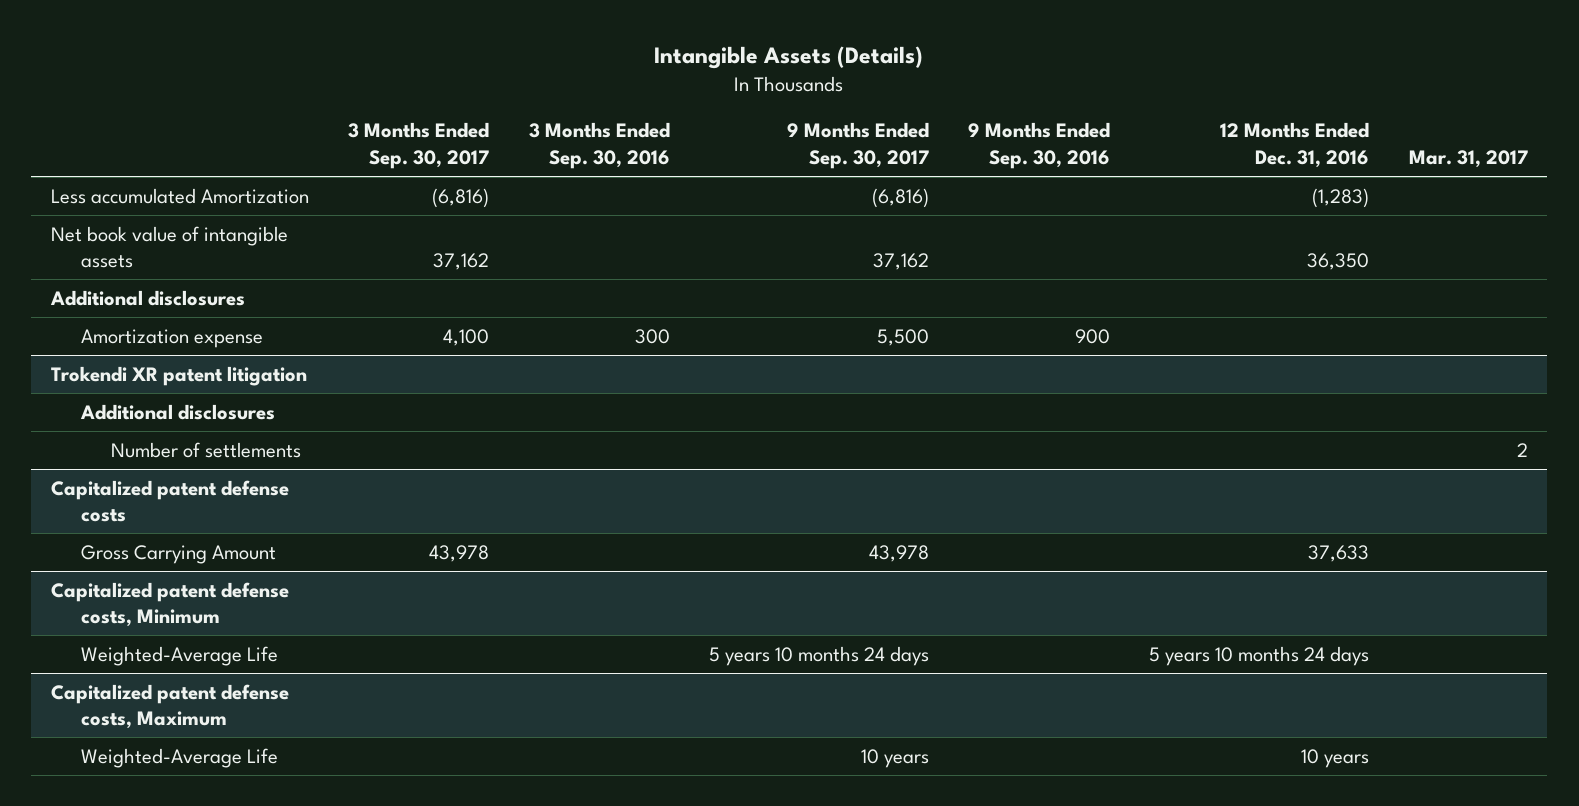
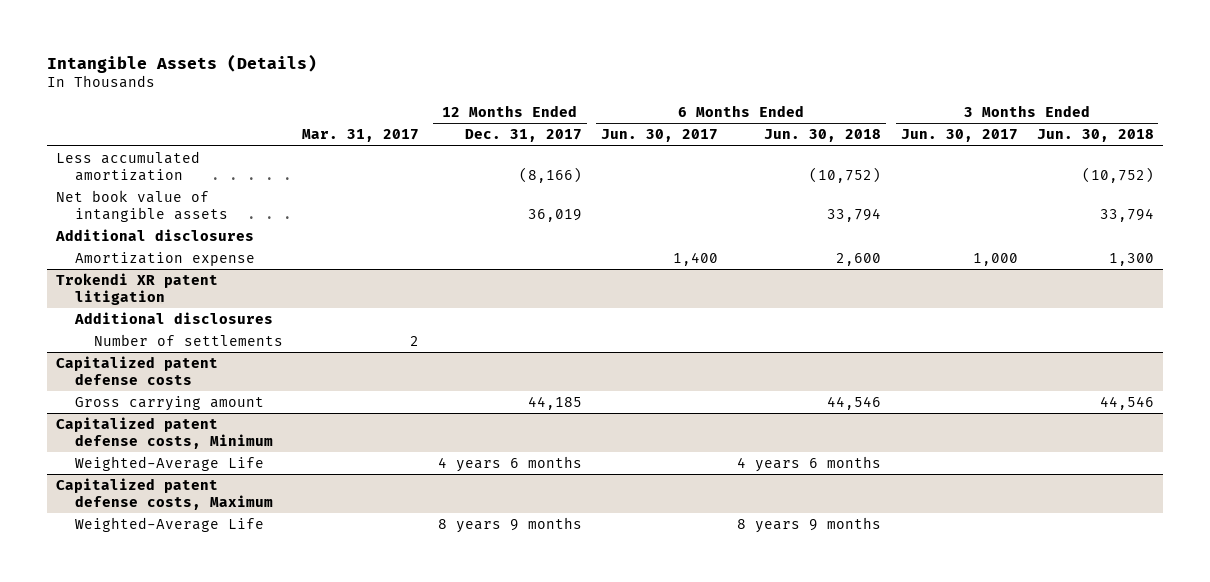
- | 3 Months Ended Sep. 30, 2017 | 3 Months Ended Sep. 30, 2016 | 9 Months Ended Sep. 30, 2017 | 9 Months Ended Sep. 30, 2016 | 12 Months Ended Dec. 31, 2016 | Mar. 31, 2017
+ | Mar. 31, 2017 | 12 Months Ended Dec. 31, 2017 | 6 Months Ended Jun. 30, 2017 | 6 Months Ended Jun. 30, 2018 | 3 Months Ended Jun. 30, 2017 | 3 Months Ended Jun. 30, 2018
- Less accumulated Amortization | (6,816) | | (6,816) | | (1,283) |
+ Less accumulated amortization | | (8,166) | | (10,752) | | (10,752)
@ Capitalized patent defense costs
- Gross Carrying Amount | 43,978 | | 43,978 | | 37,633 |
+ Gross carrying amount | | 44,185 | | 44,546 | | 44,546

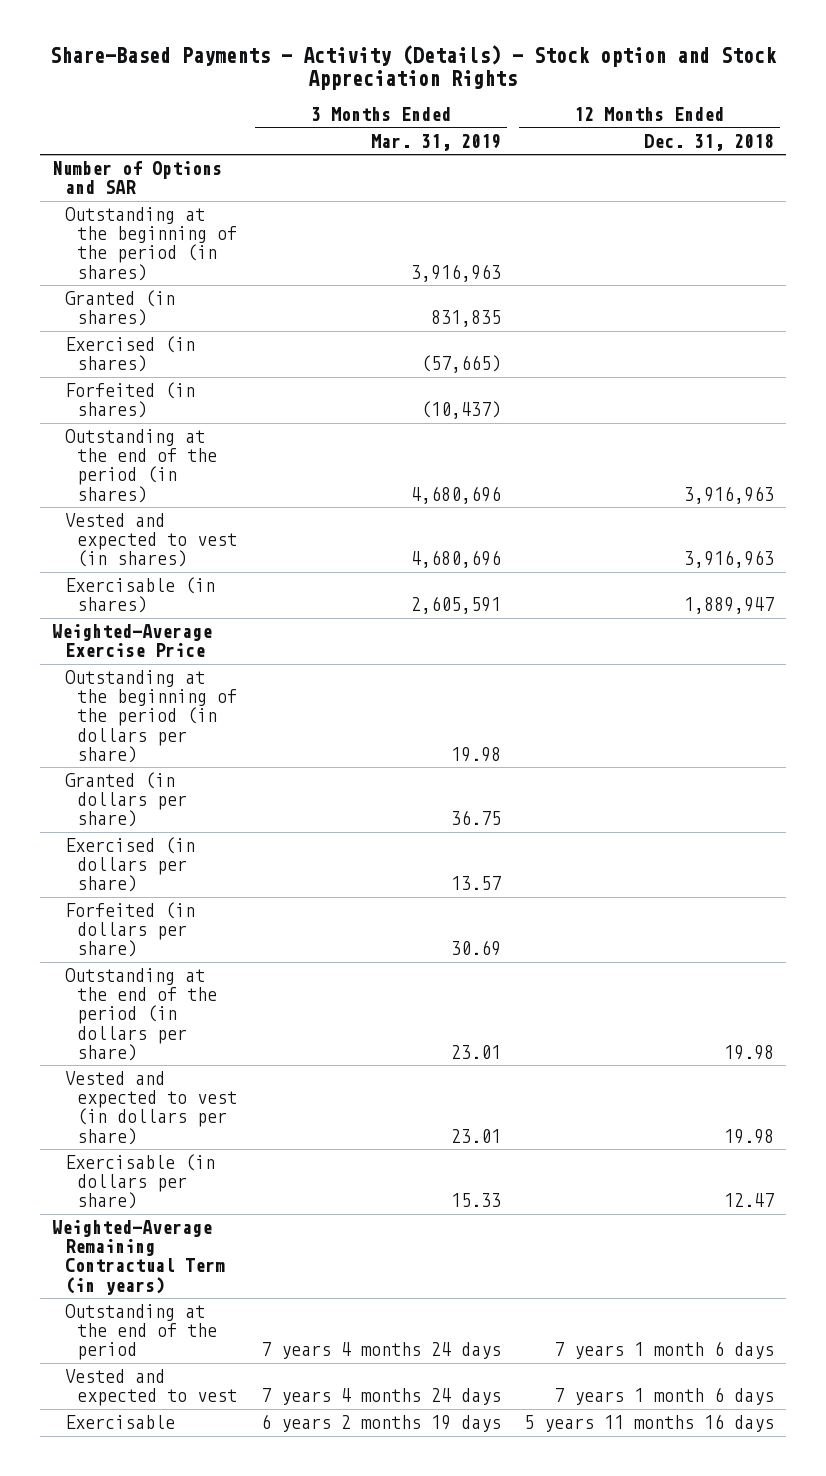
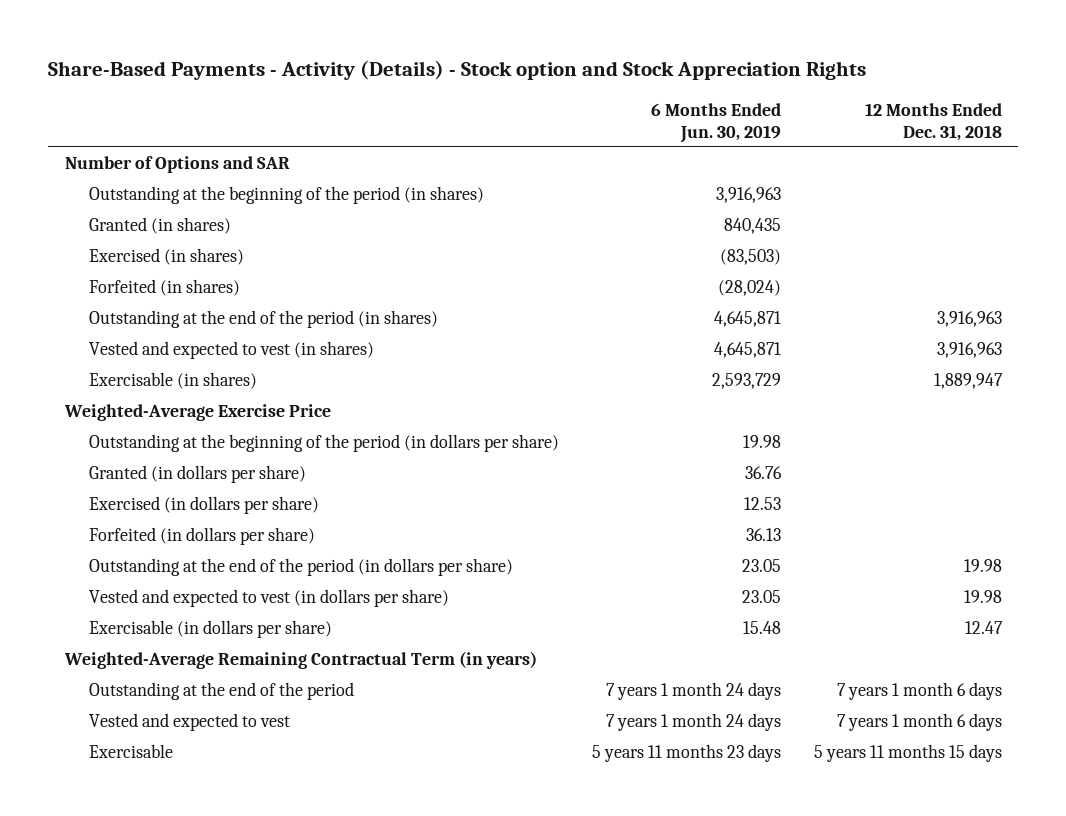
- | 3 Months Ended Mar. 31, 2019 | 12 Months Ended Dec. 31, 2018
+ | 6 Months Ended Jun. 30, 2019 | 12 Months Ended Dec. 31, 2018
- Exercisable | 6 years 2 months 19 days | 5 years 11 months 16 days
+ Exercisable | 5 years 11 months 23 days | 5 years 11 months 15 days

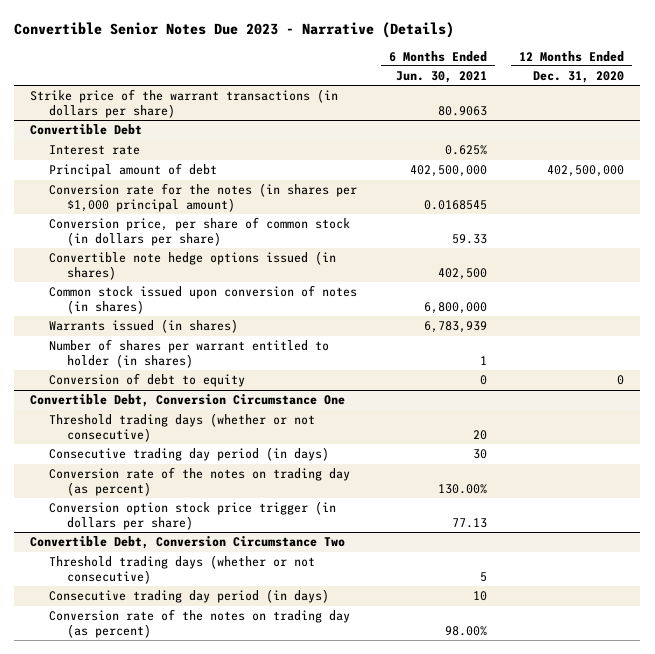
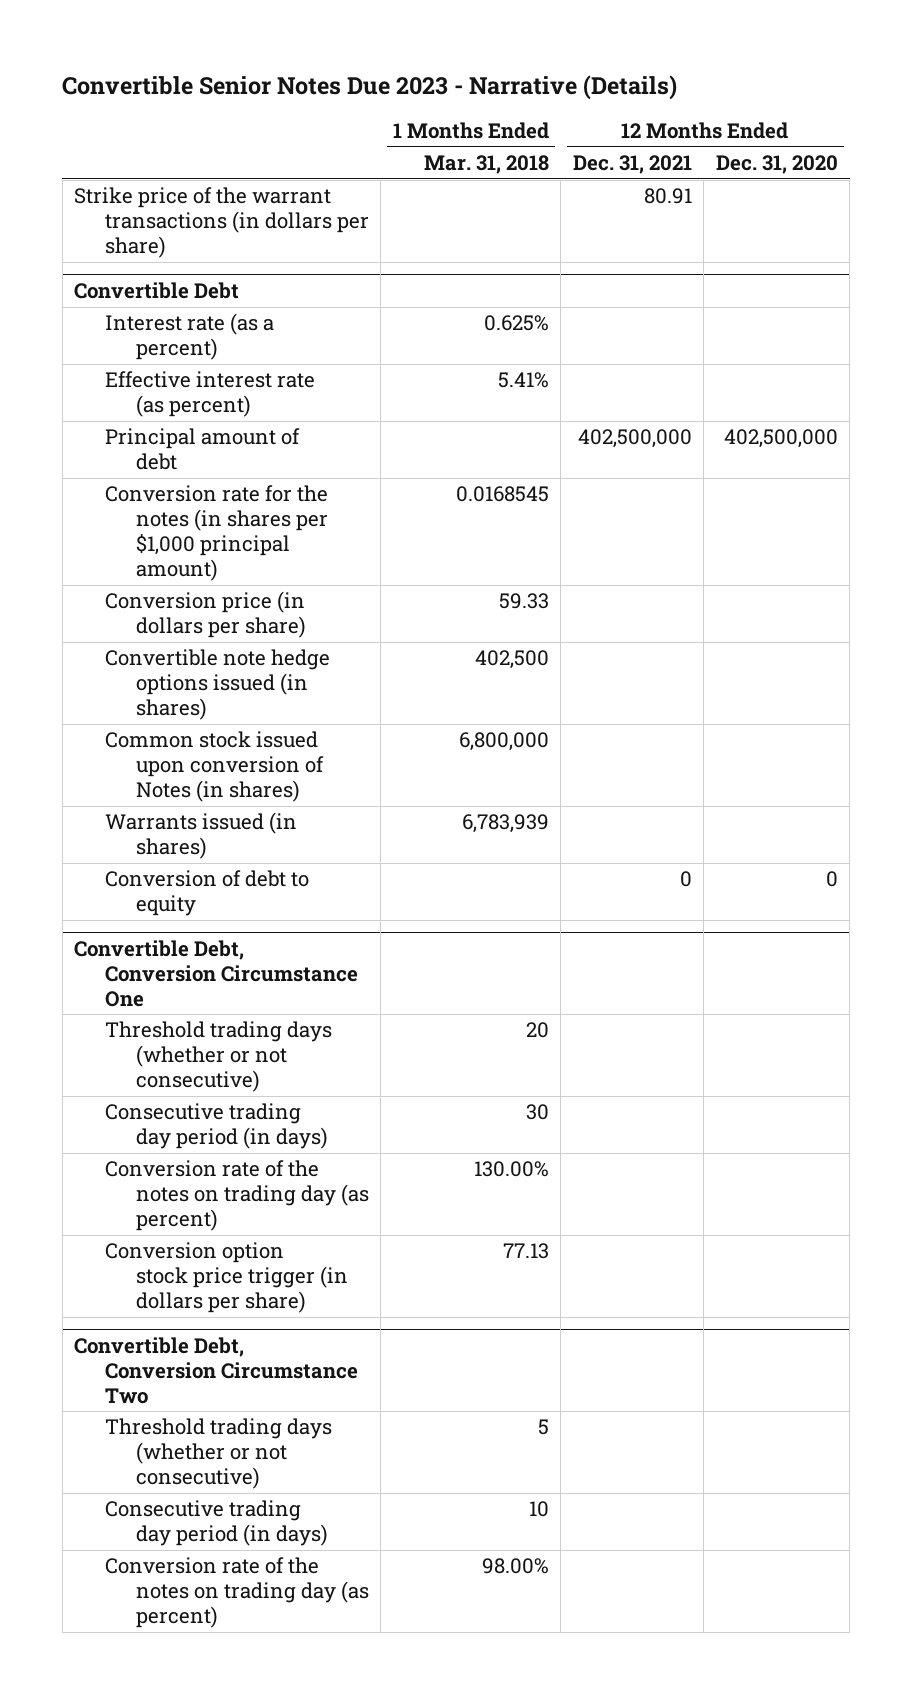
- | 6 Months Ended Jun. 30, 2021 | 12 Months Ended Dec. 31, 2020
+ | 1 Months Ended Mar. 31, 2018 | 12 Months Ended Dec. 31, 2021 | 12 Months Ended Dec. 31, 2020
@ Convertible Debt
- Interest rate | 0.625% |
+ Interest rate (as a percent) | 0.625% | |
+ Effective interest rate (as percent) | 5.41% | |
- Conversion price, per share of common stock (in dollars per share) | 59.33 |
+ Conversion price (in dollars per share) | 59.33 | |
- Common stock issued upon conversion of notes (in shares) | 6,800,000 |
+ Common stock issued upon conversion of Notes (in shares) | 6,800,000 | |
- Number of shares per warrant entitled to holder (in shares) | 1 |

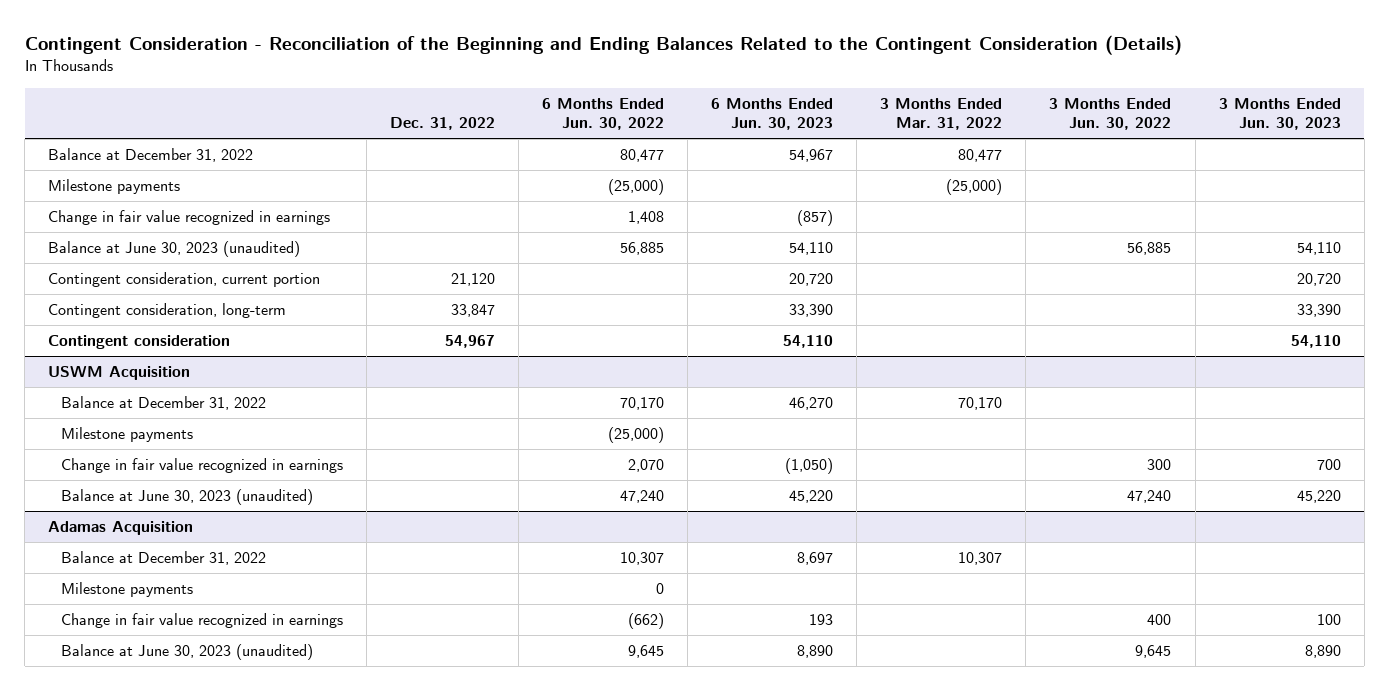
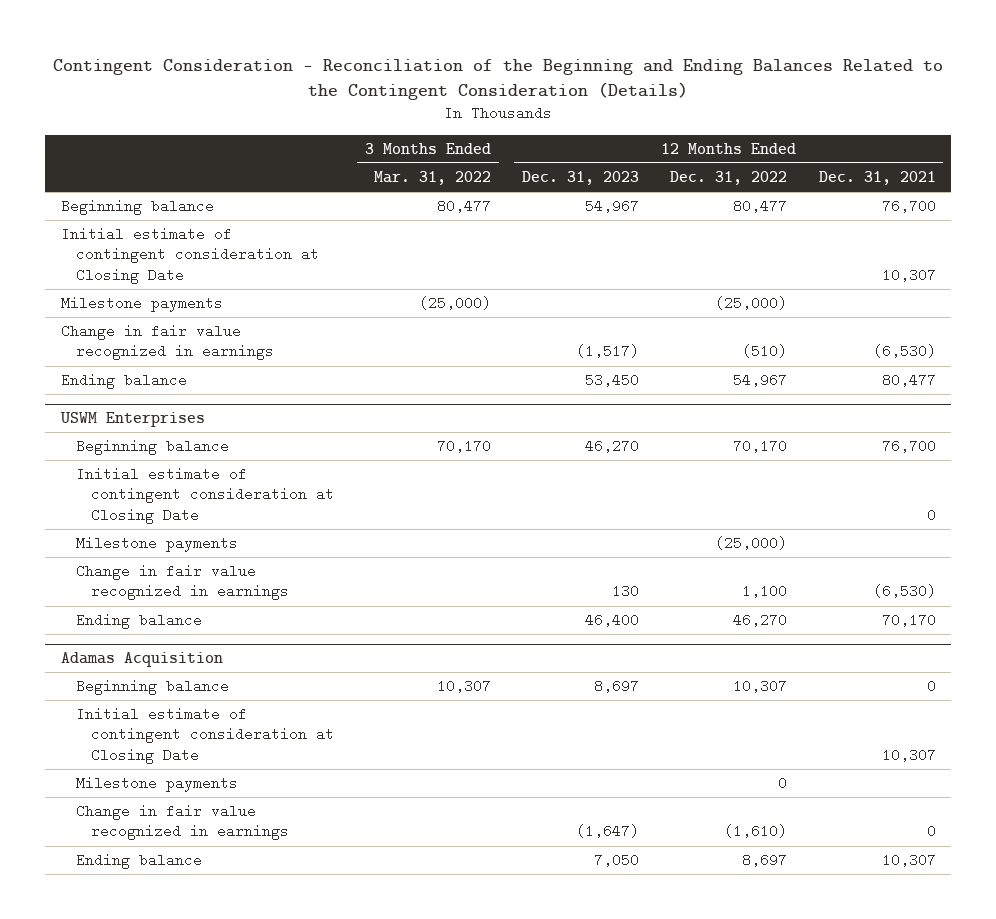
- | Dec. 31, 2022 | 6 Months Ended Jun. 30, 2022 | 6 Months Ended Jun. 30, 2023 | 3 Months Ended Mar. 31, 2022 | 3 Months Ended Jun. 30, 2022 | 3 Months Ended Jun. 30, 2023
+ | 3 Months Ended Mar. 31, 2022 | 12 Months Ended Dec. 31, 2023 | 12 Months Ended Dec. 31, 2022 | 12 Months Ended Dec. 31, 2021
- Balance at December 31, 2022 | | 80,477 | 54,967 | 80,477 | |
+ Beginning balance | 80,477 | 54,967 | 80,477 | 76,700
+ Initial estimate of contingent consideration at Closing Date | | | | 10,307
- Balance at June 30, 2023 (unaudited) | | 56,885 | 54,110 | | 56,885 | 54,110
- Contingent consideration, current portion | 21,120 | | 20,720 | | | 20,720
- Contingent consideration, long-term | 33,847 | | 33,390 | | | 33,390
- Contingent consideration | 54,967 | | 54,110 | | | 54,110
- USWM Acquisition
- Balance at December 31, 2022 | | 70,170 | 46,270 | 70,170 | |
+ Ending balance | | 53,450 | 54,967 | 80,477
+ USWM Enterprises
+ Beginning balance | 70,170 | 46,270 | 70,170 | 76,700
+ Initial estimate of contingent consideration at Closing Date | | | | 0
- Balance at June 30, 2023 (unaudited) | | 47,240 | 45,220 | | 47,240 | 45,220
+ Ending balance | | 46,400 | 46,270 | 70,170
@ Adamas Acquisition
- Balance at December 31, 2022 | | 10,307 | 8,697 | 10,307 | |
+ Beginning balance | 10,307 | 8,697 | 10,307 | 0
+ Initial estimate of contingent consideration at Closing Date | | | | 10,307
- Balance at June 30, 2023 (unaudited) | | 9,645 | 8,890 | | 9,645 | 8,890
+ Ending balance | | 7,050 | 8,697 | 10,307

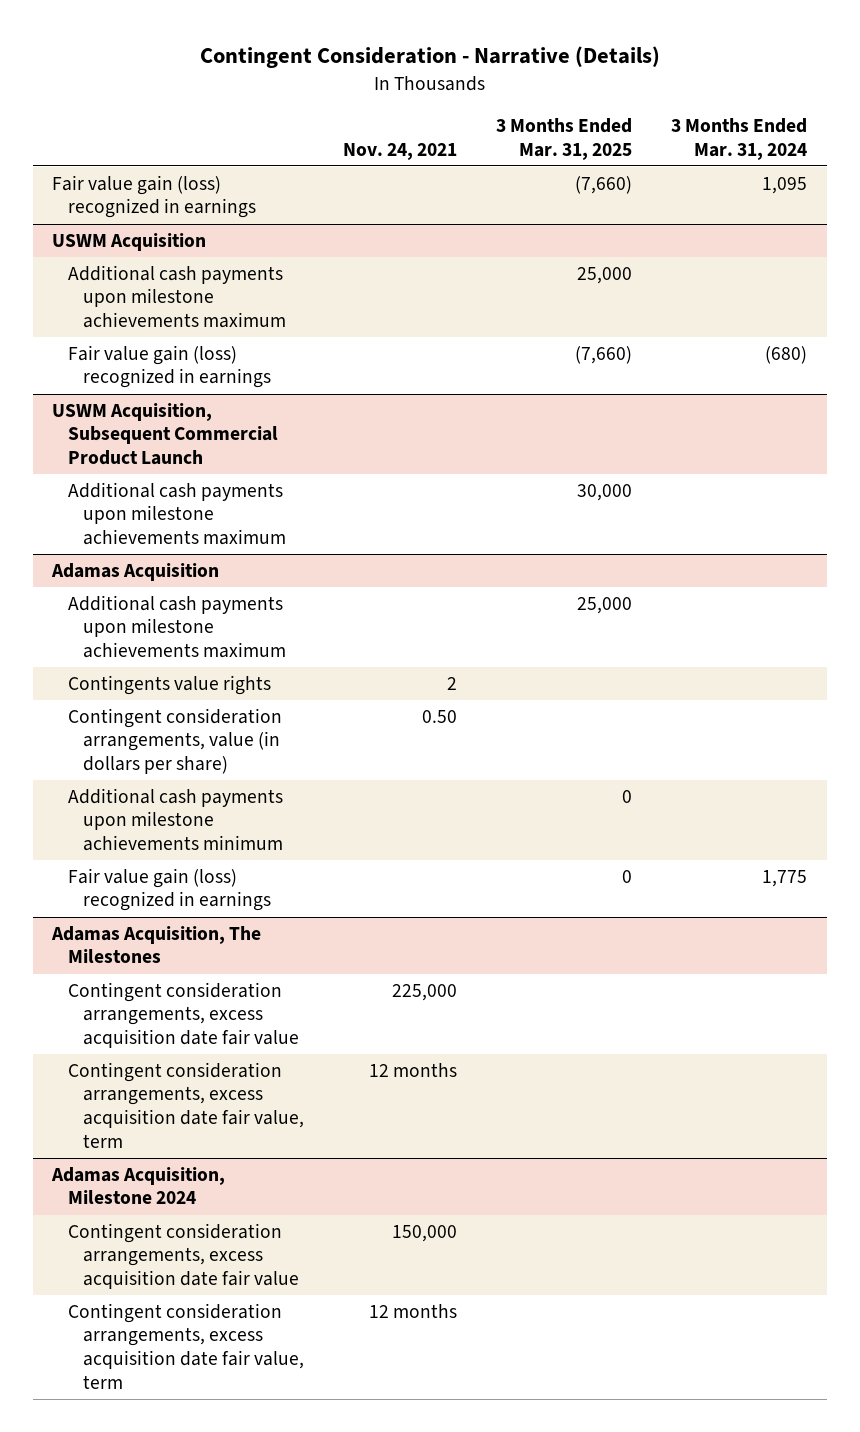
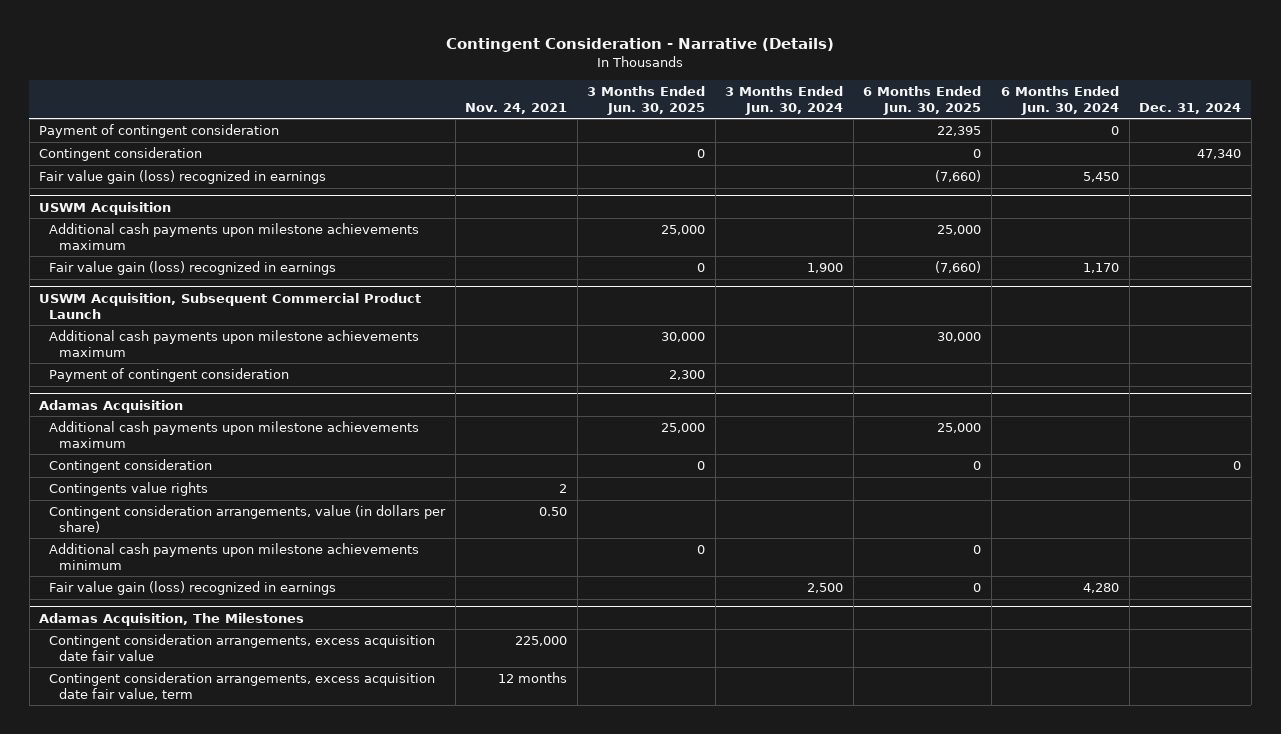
- | Nov. 24, 2021 | 3 Months Ended Mar. 31, 2025 | 3 Months Ended Mar. 31, 2024
+ | Nov. 24, 2021 | 3 Months Ended Jun. 30, 2025 | 3 Months Ended Jun. 30, 2024 | 6 Months Ended Jun. 30, 2025 | 6 Months Ended Jun. 30, 2024 | Dec. 31, 2024
+ Payment of contingent consideration | | | | 22,395 | 0 |
+ Contingent consideration | | 0 | | 0 | | 47,340
@ USWM Acquisition, Subsequent Commercial Product Launch
+ Payment of contingent consideration | | 2,300 | | | |
@ Adamas Acquisition
+ Contingent consideration | | 0 | | 0 | | 0
- Adamas Acquisition, Milestone 2024
- Contingent consideration arrangements, excess acquisition date fair value | 150,000 | |
- Contingent consideration arrangements, excess acquisition date fair value, term | 12 months | |

